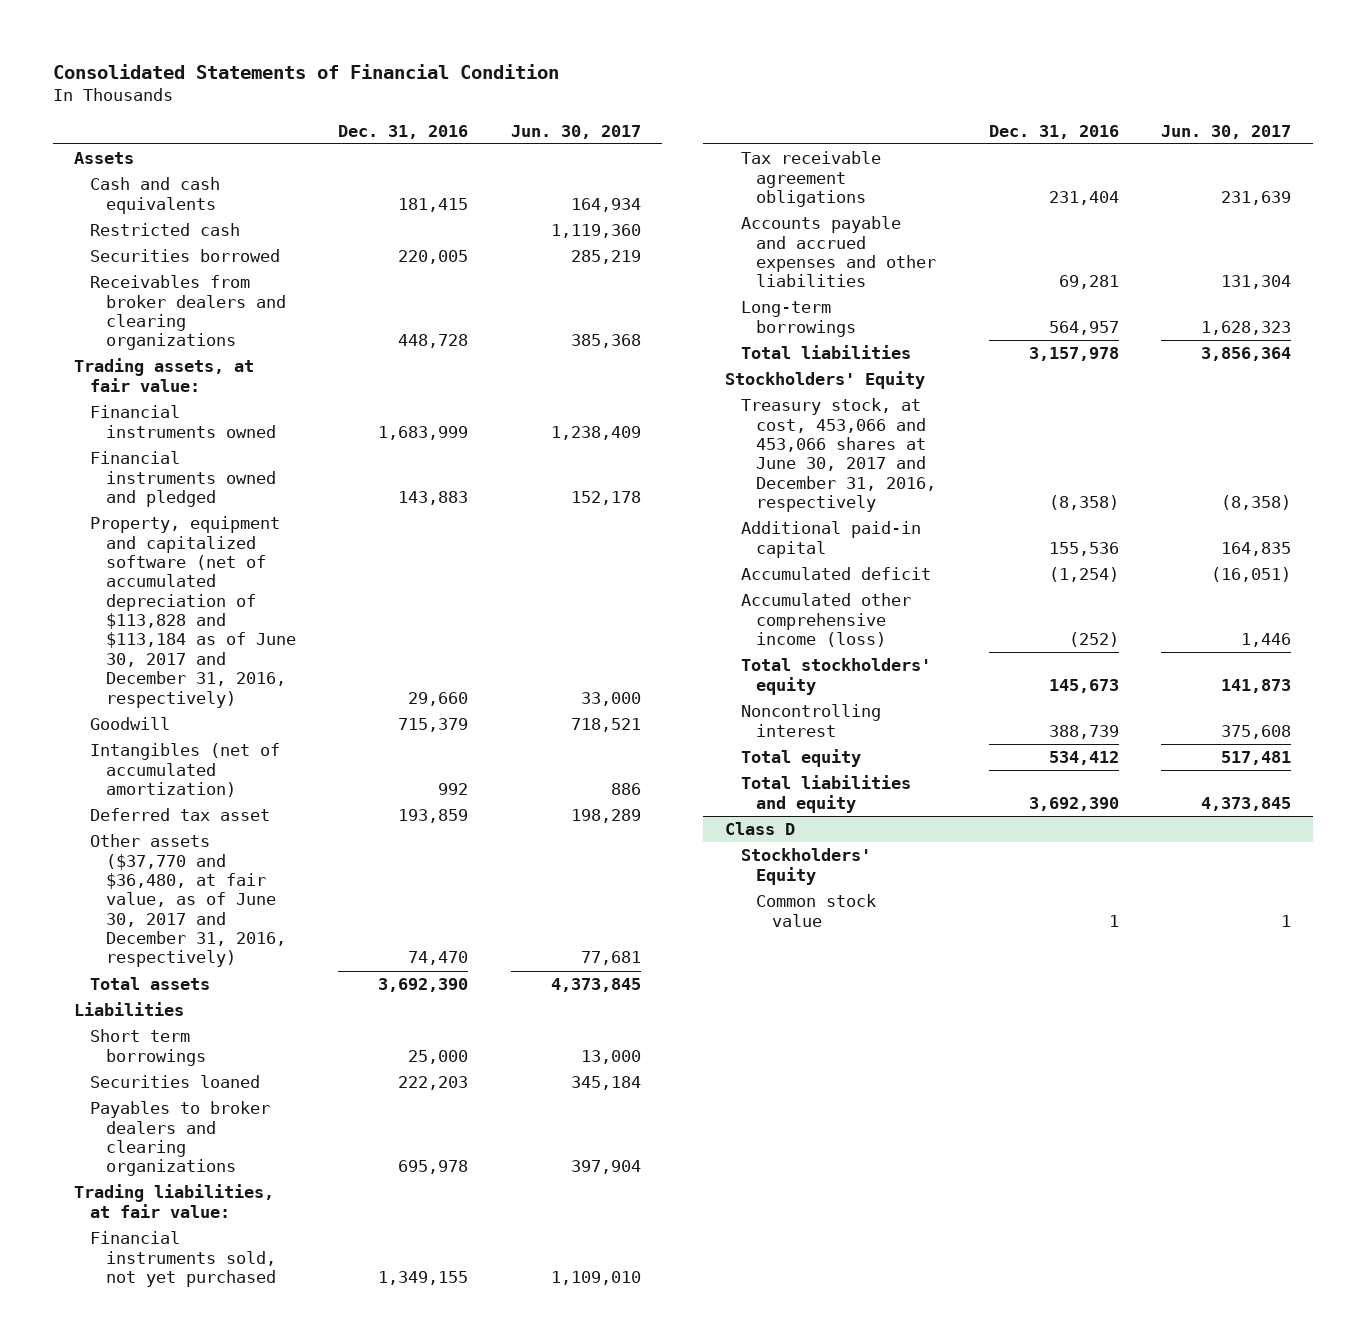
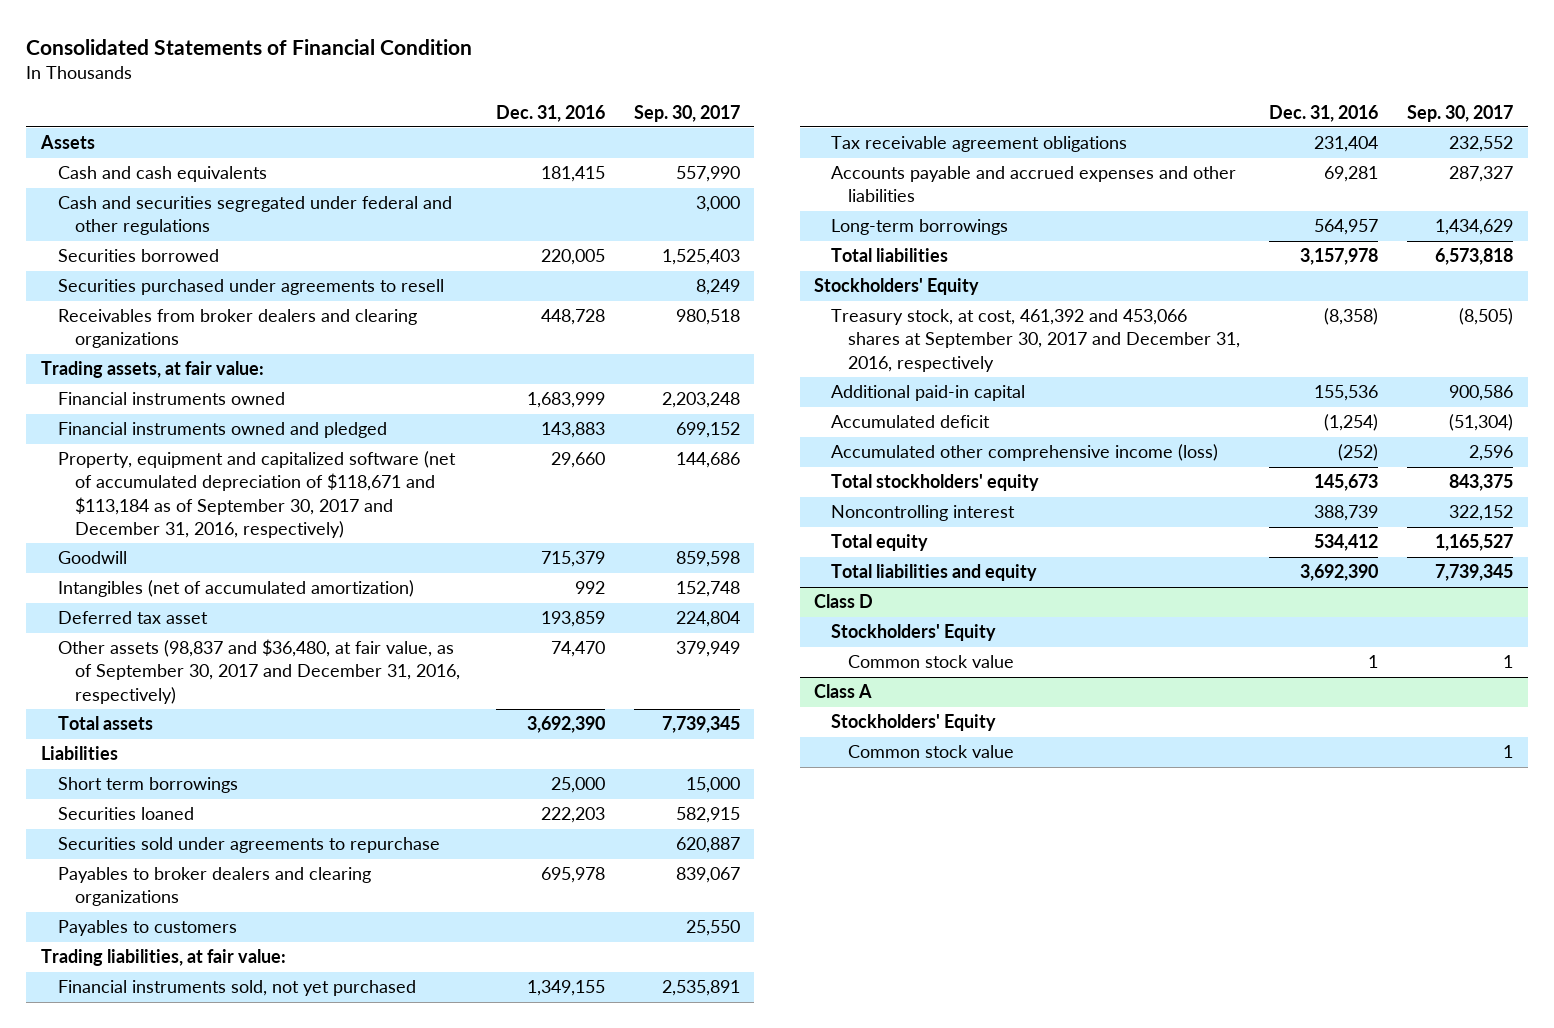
- | Dec. 31, 2016 | Jun. 30, 2017
+ | Dec. 31, 2016 | Sep. 30, 2017
- Restricted cash | | 1,119,360
+ Cash and securities segregated under federal and other regulations | | 3,000
+ Securities purchased under agreements to resell | | 8,249
- Property, equipment and capitalized software (net of accumulated depreciation of $113,828 and $113,184 as of June 30, 2017 and December 31, 2016, respectively) | 29,660 | 33,000
+ Property, equipment and capitalized software (net of accumulated depreciation of $118,671 and $113,184 as of September 30, 2017 and December 31, 2016, respectively) | 29,660 | 144,686
- Other assets ($37,770 and $36,480, at fair value, as of June 30, 2017 and December 31, 2016, respectively) | 74,470 | 77,681
+ Other assets (98,837 and $36,480, at fair value, as of September 30, 2017 and December 31, 2016, respectively) | 74,470 | 379,949
+ Securities sold under agreements to repurchase | | 620,887
+ Payables to customers | | 25,550
- Treasury stock, at cost, 453,066 and 453,066 shares at June 30, 2017 and December 31, 2016, respectively | (8,358) | (8,358)
+ Treasury stock, at cost, 461,392 and 453,066 shares at September 30, 2017 and December 31, 2016, respectively | (8,358) | (8,505)
+ Class A
+ Stockholders' Equity
+ Common stock value | | 1

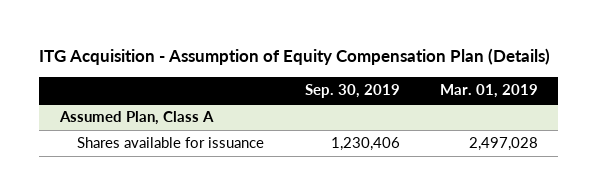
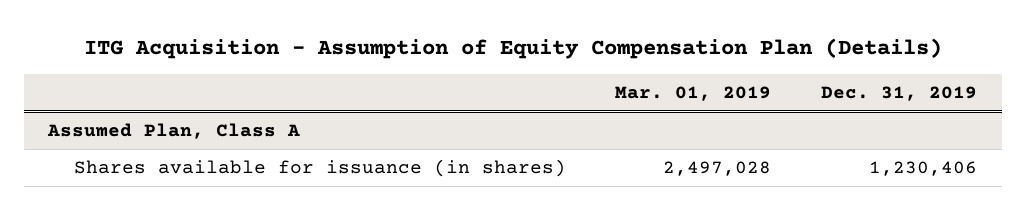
- | Sep. 30, 2019 | Mar. 01, 2019
+ | Mar. 01, 2019 | Dec. 31, 2019
@ Assumed Plan, Class A
- Shares available for issuance | 1,230,406 | 2,497,028
+ Shares available for issuance (in shares) | 2,497,028 | 1,230,406

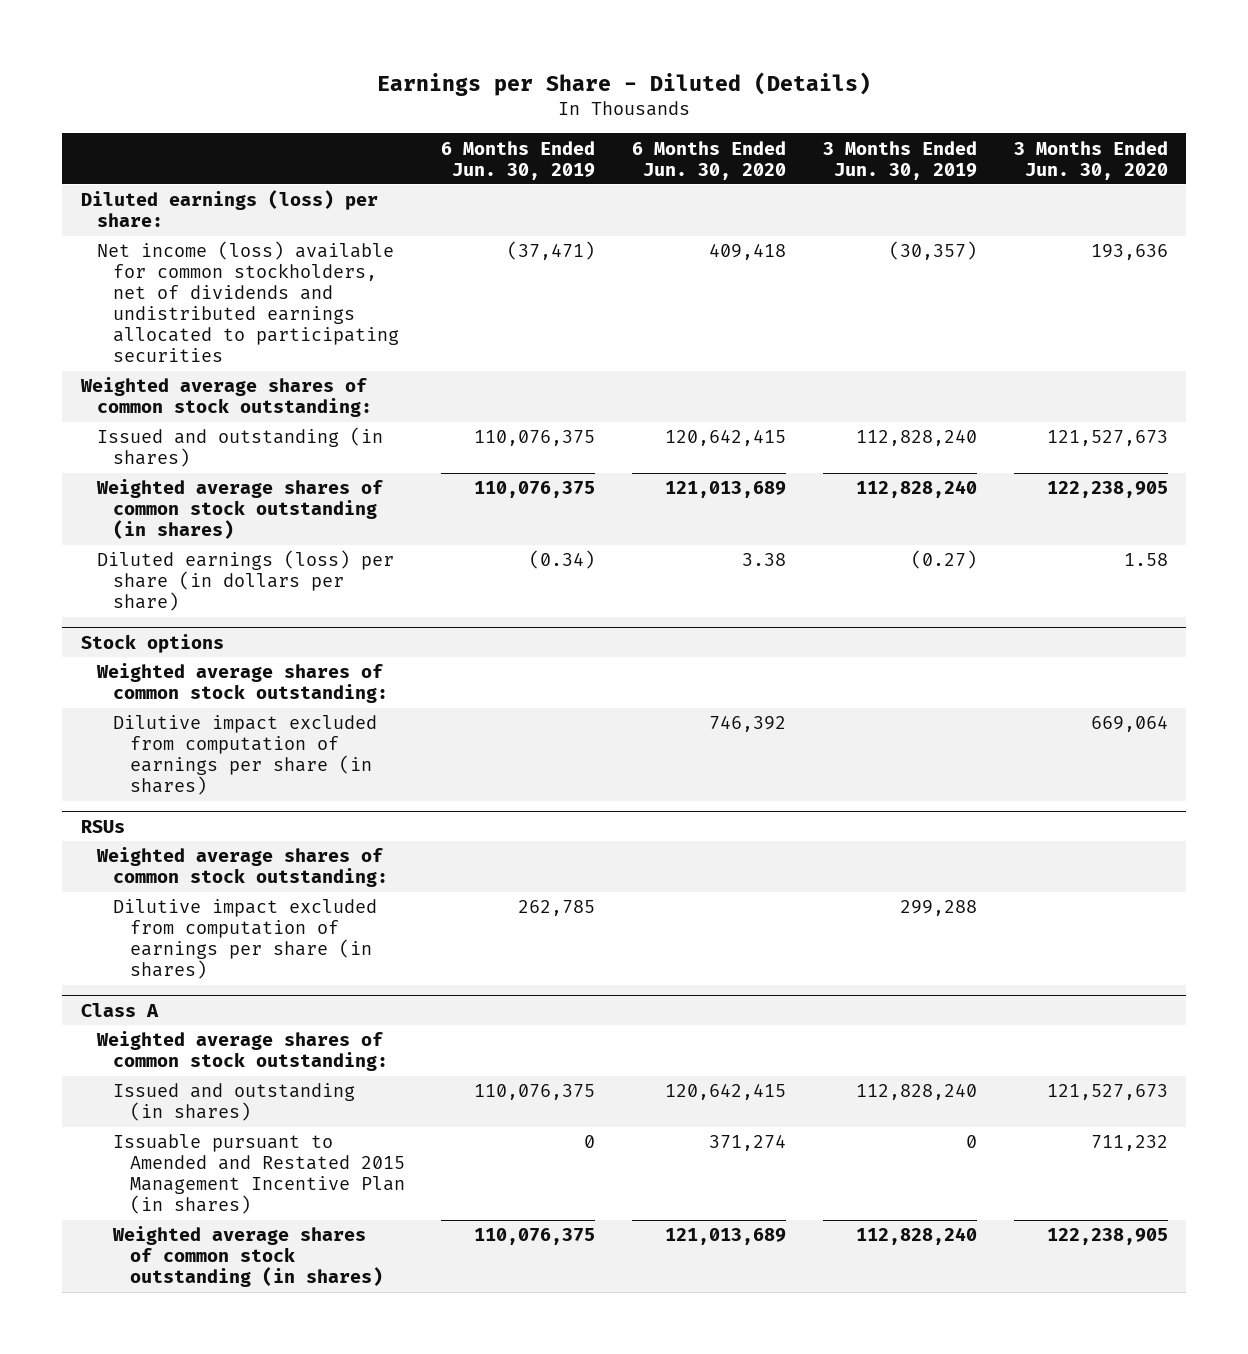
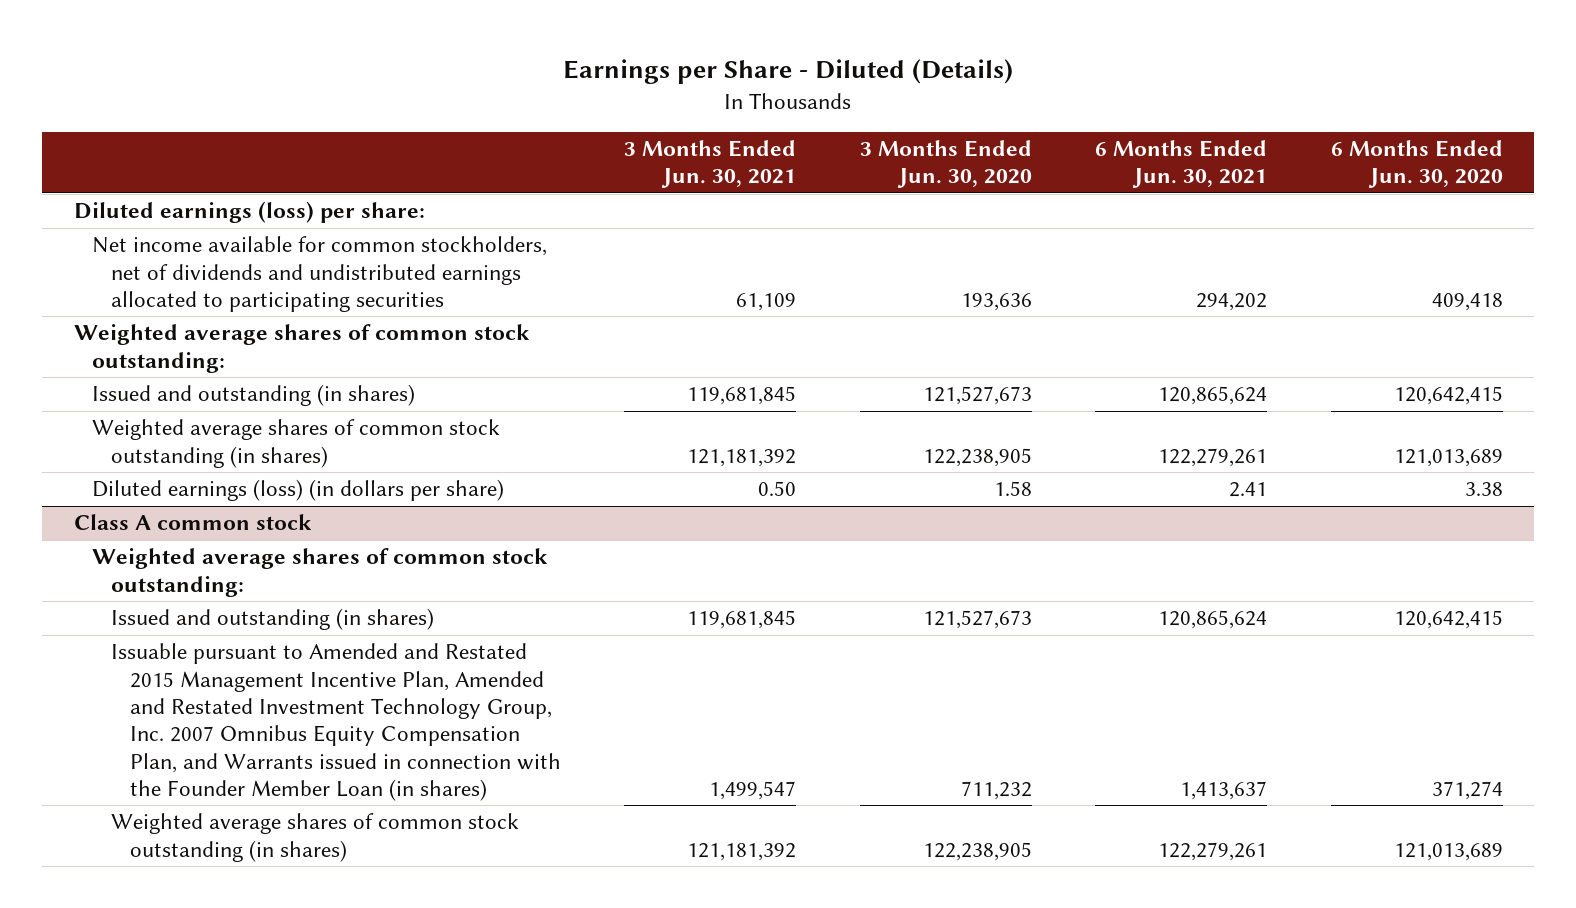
- | 6 Months Ended Jun. 30, 2019 | 6 Months Ended Jun. 30, 2020 | 3 Months Ended Jun. 30, 2019 | 3 Months Ended Jun. 30, 2020
+ | 3 Months Ended Jun. 30, 2021 | 3 Months Ended Jun. 30, 2020 | 6 Months Ended Jun. 30, 2021 | 6 Months Ended Jun. 30, 2020
- Net income (loss) available for common stockholders, net of dividends and undistributed earnings allocated to participating securities | (37,471) | 409,418 | (30,357) | 193,636
+ Net income available for common stockholders, net of dividends and undistributed earnings allocated to participating securities | 61,109 | 193,636 | 294,202 | 409,418
- Diluted earnings (loss) per share (in dollars per share) | (0.34) | 3.38 | (0.27) | 1.58
- Stock options
- Weighted average shares of common stock outstanding:
- Dilutive impact excluded from computation of earnings per share (in shares) | | 746,392 | | 669,064
- RSUs
- Weighted average shares of common stock outstanding:
- Dilutive impact excluded from computation of earnings per share (in shares) | 262,785 | | 299,288 |
- Class A
+ Diluted earnings (loss) (in dollars per share) | 0.50 | 1.58 | 2.41 | 3.38
+ Class A common stock
- Issuable pursuant to Amended and Restated 2015 Management Incentive Plan (in shares) | 0 | 371,274 | 0 | 711,232
+ Issuable pursuant to Amended and Restated 2015 Management Incentive Plan, Amended and Restated Investment Technology Group, Inc. 2007 Omnibus Equity Compensation Plan, and Warrants issued in connection with the Founder Member Loan (in shares) | 1,499,547 | 711,232 | 1,413,637 | 371,274

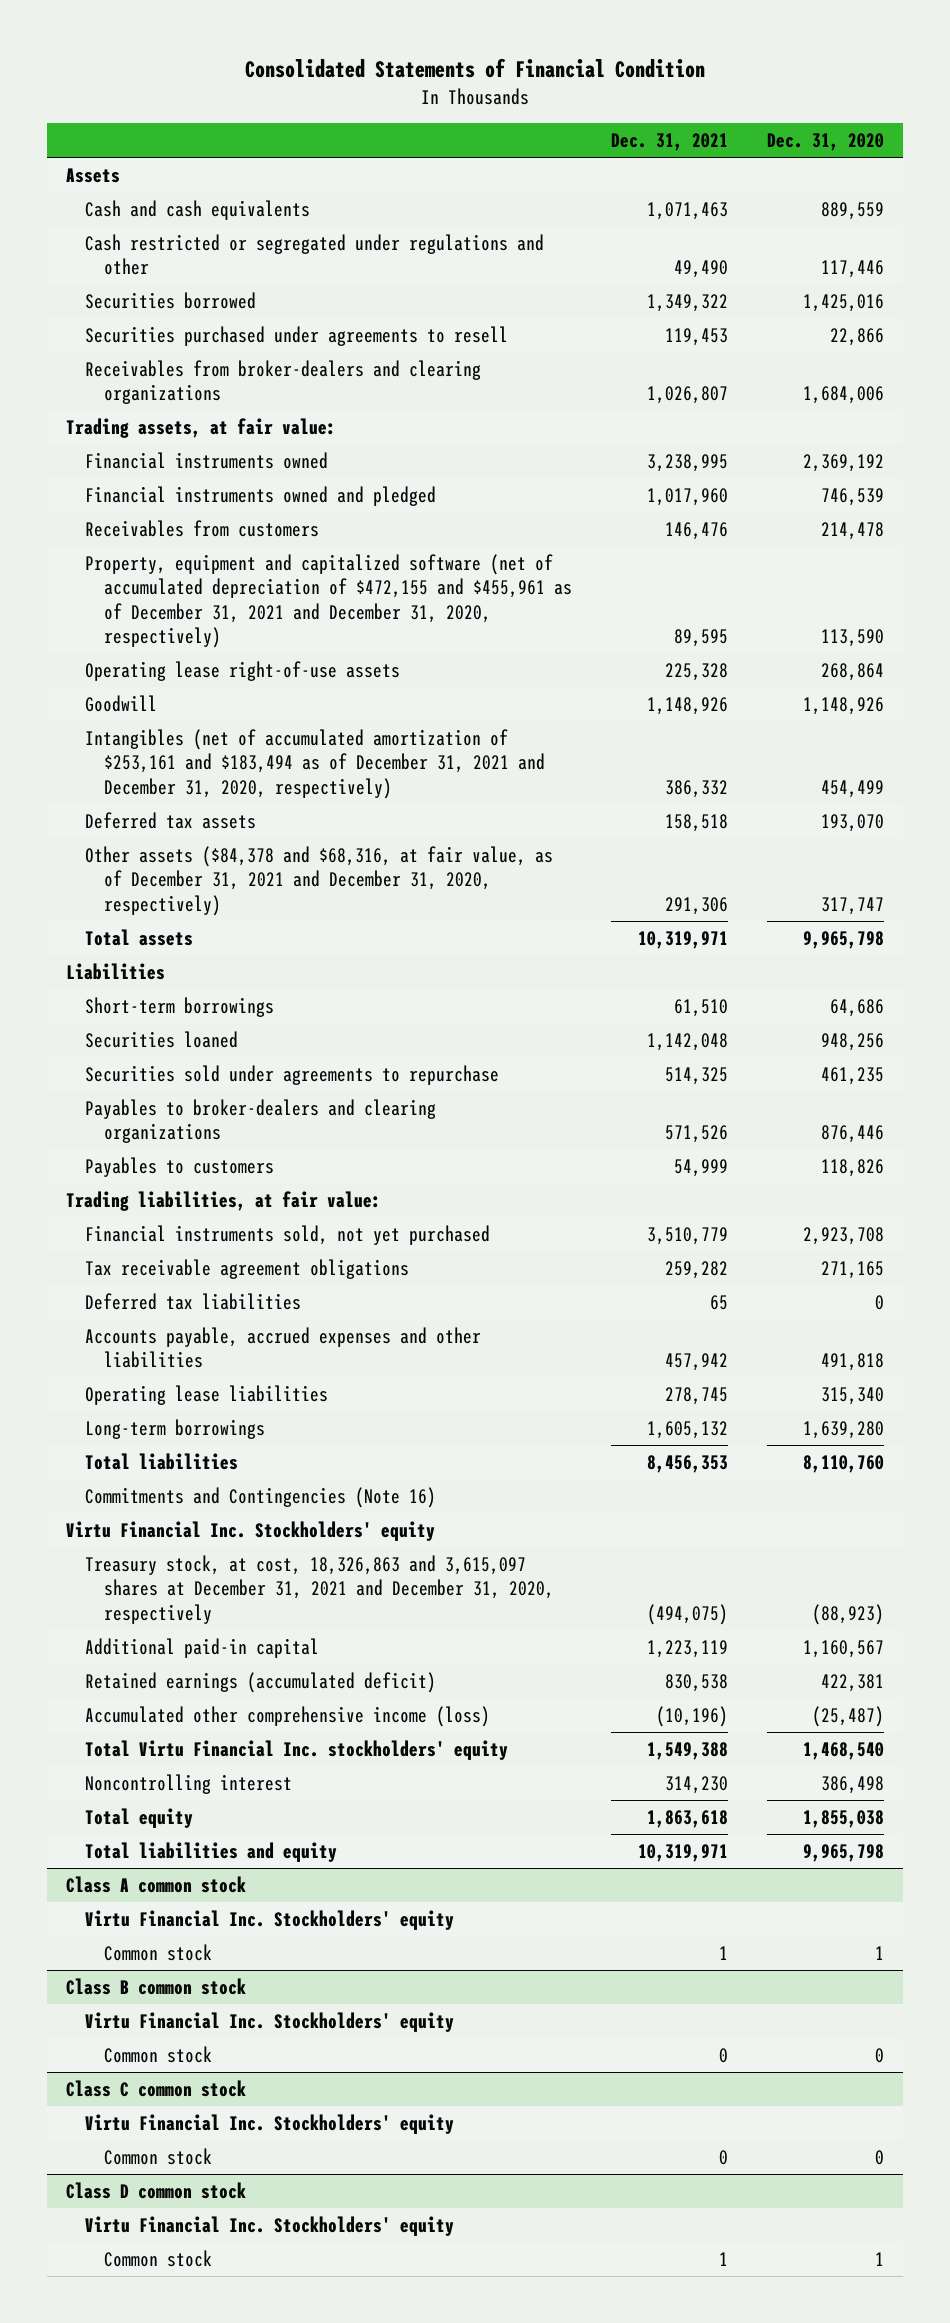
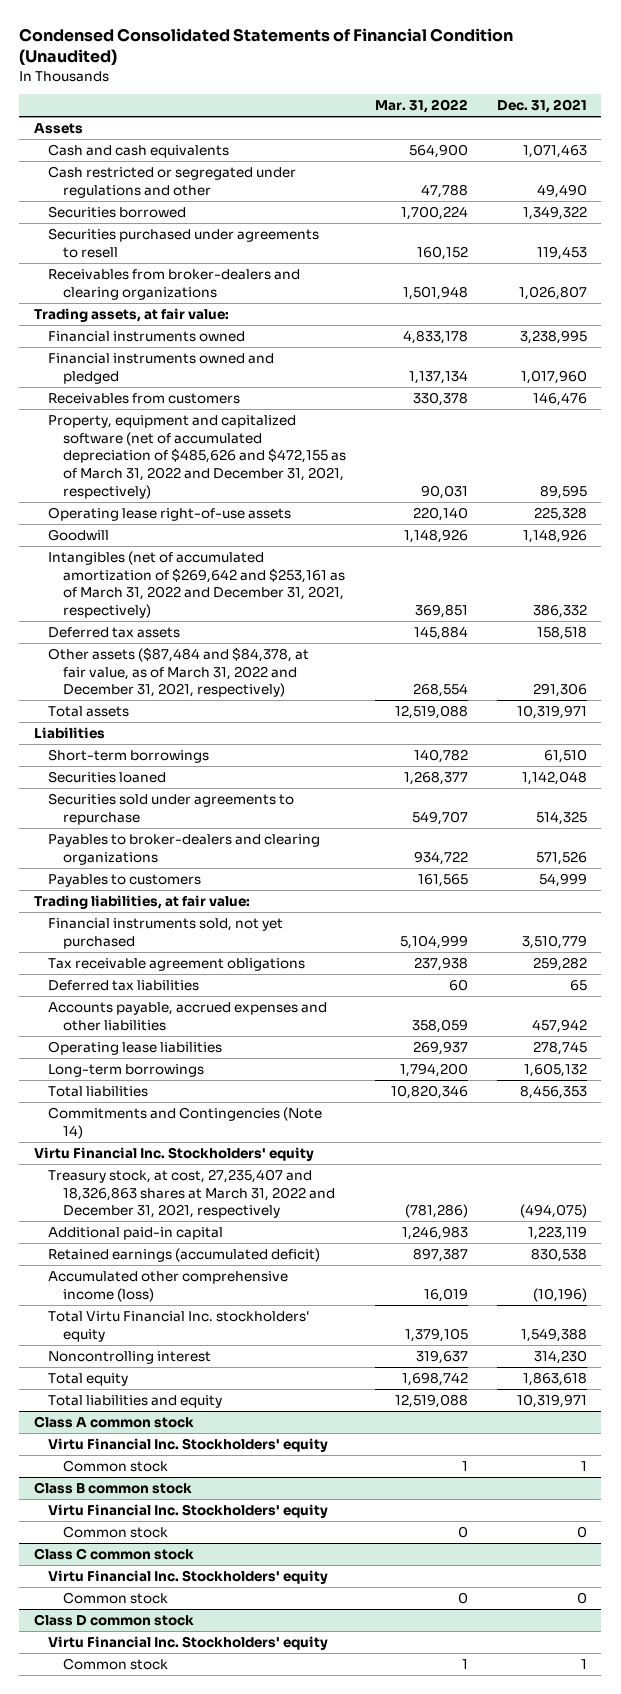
- Consolidated Statements of Financial Condition
+ Condensed Consolidated Statements of Financial Condition (Unaudited)
- | Dec. 31, 2021 | Dec. 31, 2020
+ | Mar. 31, 2022 | Dec. 31, 2021
- Property, equipment and capitalized software (net of accumulated depreciation of $472,155 and $455,961 as of December 31, 2021 and December 31, 2020, respectively) | 89,595 | 113,590
+ Property, equipment and capitalized software (net of accumulated depreciation of $485,626 and $472,155 as of March 31, 2022 and December 31, 2021, respectively) | 90,031 | 89,595
- Intangibles (net of accumulated amortization of $253,161 and $183,494 as of December 31, 2021 and December 31, 2020, respectively) | 386,332 | 454,499
+ Intangibles (net of accumulated amortization of $269,642 and $253,161 as of March 31, 2022 and December 31, 2021, respectively) | 369,851 | 386,332
- Other assets ($84,378 and $68,316, at fair value, as of December 31, 2021 and December 31, 2020, respectively) | 291,306 | 317,747
+ Other assets ($87,484 and $84,378, at fair value, as of March 31, 2022 and December 31, 2021, respectively) | 268,554 | 291,306
- Commitments and Contingencies (Note 16)
+ Commitments and Contingencies (Note 14)
- Treasury stock, at cost, 18,326,863 and 3,615,097 shares at December 31, 2021 and December 31, 2020, respectively | (494,075) | (88,923)
+ Treasury stock, at cost, 27,235,407 and 18,326,863 shares at March 31, 2022 and December 31, 2021, respectively | (781,286) | (494,075)

